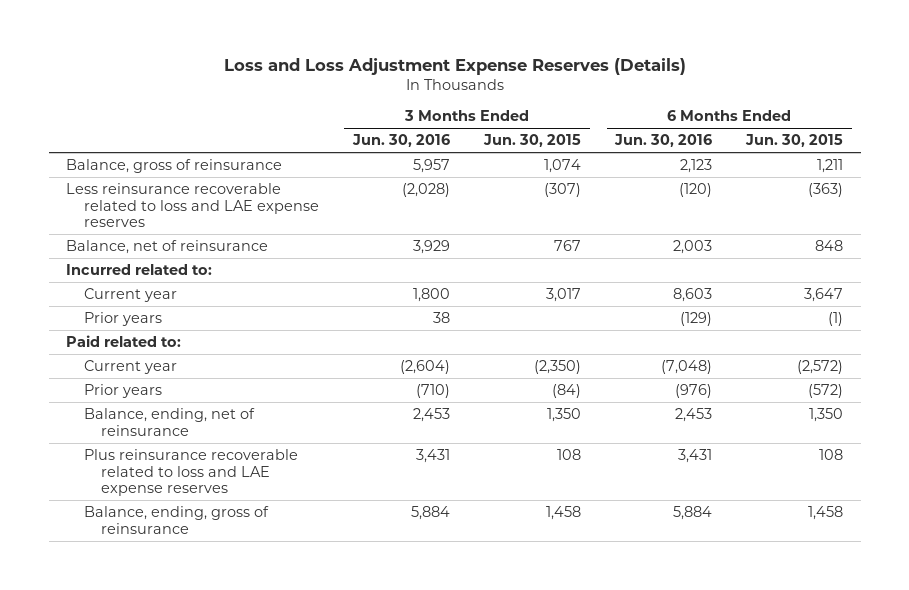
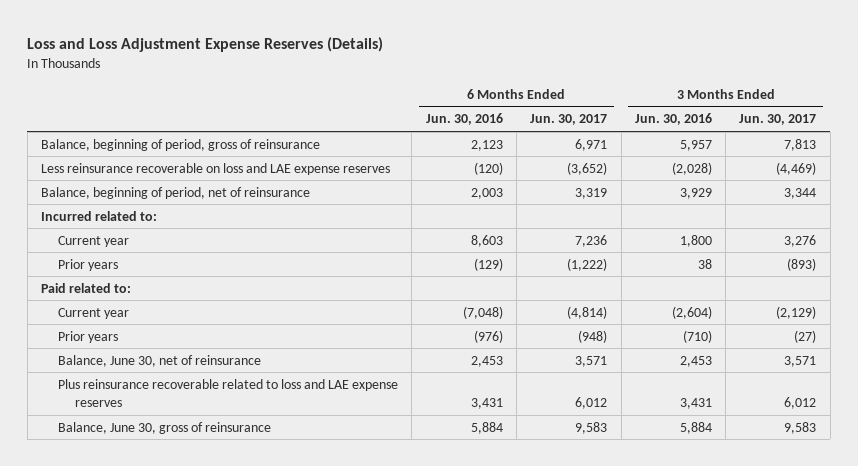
- | 3 Months Ended Jun. 30, 2016 | 3 Months Ended Jun. 30, 2015 | 6 Months Ended Jun. 30, 2016 | 6 Months Ended Jun. 30, 2015
+ | 6 Months Ended Jun. 30, 2016 | 6 Months Ended Jun. 30, 2017 | 3 Months Ended Jun. 30, 2016 | 3 Months Ended Jun. 30, 2017
- Balance, gross of reinsurance | 5,957 | 1,074 | 2,123 | 1,211
- Less reinsurance recoverable related to loss and LAE expense reserves | (2,028) | (307) | (120) | (363)
- Balance, net of reinsurance | 3,929 | 767 | 2,003 | 848
+ Balance, beginning of period, gross of reinsurance | 2,123 | 6,971 | 5,957 | 7,813
+ Less reinsurance recoverable on loss and LAE expense reserves | (120) | (3,652) | (2,028) | (4,469)
+ Balance, beginning of period, net of reinsurance | 2,003 | 3,319 | 3,929 | 3,344
- Balance, ending, net of reinsurance | 2,453 | 1,350 | 2,453 | 1,350
+ Balance, June 30, net of reinsurance | 2,453 | 3,571 | 2,453 | 3,571
- Balance, ending, gross of reinsurance | 5,884 | 1,458 | 5,884 | 1,458
+ Balance, June 30, gross of reinsurance | 5,884 | 9,583 | 5,884 | 9,583

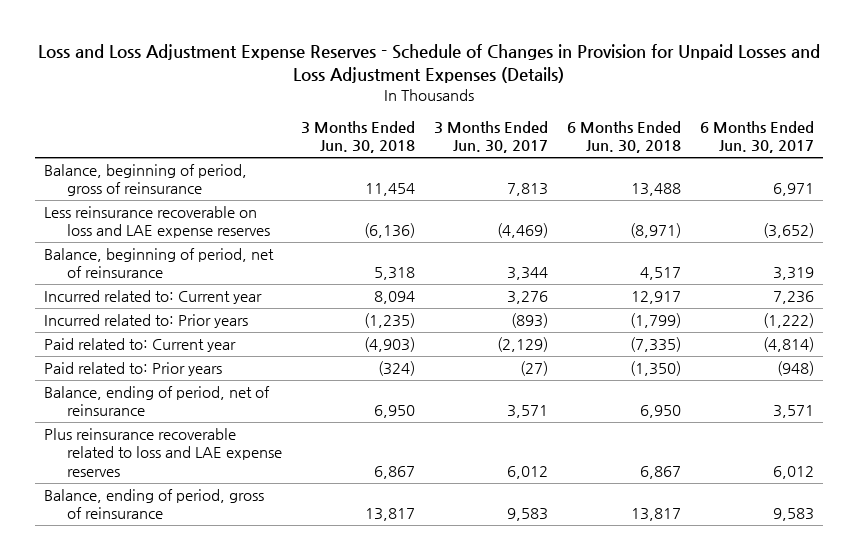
- Loss and Loss Adjustment Expense Reserves (Details)
+ Loss and Loss Adjustment Expense Reserves - Schedule of Changes in Provision for Unpaid Losses and Loss Adjustment Expenses (Details)
- | 6 Months Ended Jun. 30, 2016 | 6 Months Ended Jun. 30, 2017 | 3 Months Ended Jun. 30, 2016 | 3 Months Ended Jun. 30, 2017
+ | 3 Months Ended Jun. 30, 2018 | 3 Months Ended Jun. 30, 2017 | 6 Months Ended Jun. 30, 2018 | 6 Months Ended Jun. 30, 2017
- Incurred related to:
- Current year | 8,603 | 7,236 | 1,800 | 3,276
- Prior years | (129) | (1,222) | 38 | (893)
- Paid related to:
- Current year | (7,048) | (4,814) | (2,604) | (2,129)
- Prior years | (976) | (948) | (710) | (27)
- Balance, June 30, net of reinsurance | 2,453 | 3,571 | 2,453 | 3,571
+ Incurred related to: Current year | 8,094 | 3,276 | 12,917 | 7,236
+ Incurred related to: Prior years | (1,235) | (893) | (1,799) | (1,222)
+ Paid related to: Current year | (4,903) | (2,129) | (7,335) | (4,814)
+ Paid related to: Prior years | (324) | (27) | (1,350) | (948)
+ Balance, ending of period, net of reinsurance | 6,950 | 3,571 | 6,950 | 3,571
- Balance, June 30, gross of reinsurance | 5,884 | 9,583 | 5,884 | 9,583
+ Balance, ending of period, gross of reinsurance | 13,817 | 9,583 | 13,817 | 9,583

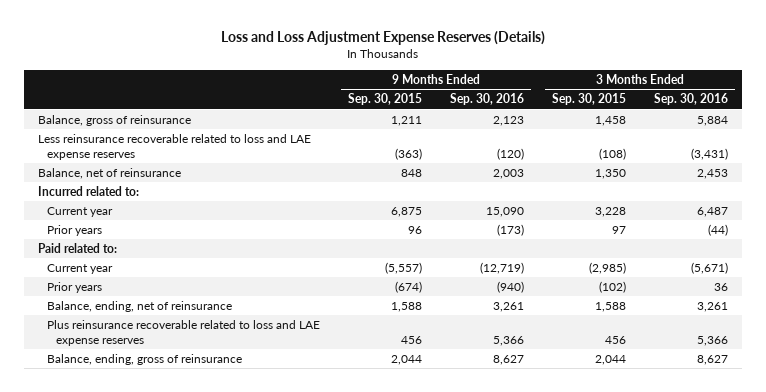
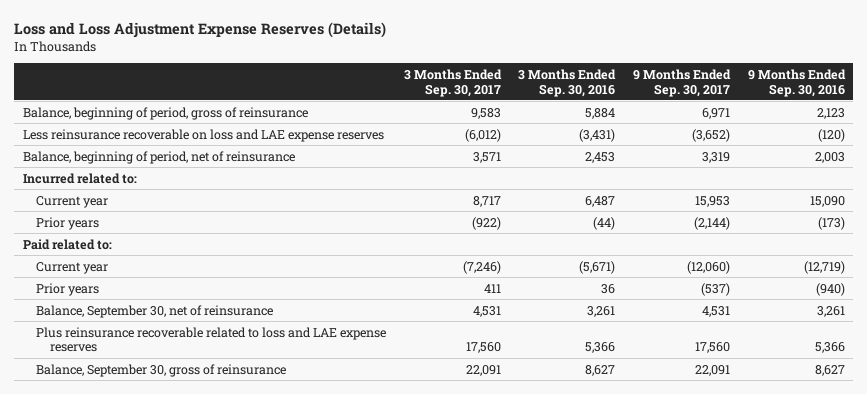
- | 9 Months Ended Sep. 30, 2015 | 9 Months Ended Sep. 30, 2016 | 3 Months Ended Sep. 30, 2015 | 3 Months Ended Sep. 30, 2016
+ | 3 Months Ended Sep. 30, 2017 | 3 Months Ended Sep. 30, 2016 | 9 Months Ended Sep. 30, 2017 | 9 Months Ended Sep. 30, 2016
- Balance, gross of reinsurance | 1,211 | 2,123 | 1,458 | 5,884
- Less reinsurance recoverable related to loss and LAE expense reserves | (363) | (120) | (108) | (3,431)
- Balance, net of reinsurance | 848 | 2,003 | 1,350 | 2,453
+ Balance, beginning of period, gross of reinsurance | 9,583 | 5,884 | 6,971 | 2,123
+ Less reinsurance recoverable on loss and LAE expense reserves | (6,012) | (3,431) | (3,652) | (120)
+ Balance, beginning of period, net of reinsurance | 3,571 | 2,453 | 3,319 | 2,003
- Balance, ending, net of reinsurance | 1,588 | 3,261 | 1,588 | 3,261
+ Balance, September 30, net of reinsurance | 4,531 | 3,261 | 4,531 | 3,261
- Balance, ending, gross of reinsurance | 2,044 | 8,627 | 2,044 | 8,627
+ Balance, September 30, gross of reinsurance | 22,091 | 8,627 | 22,091 | 8,627

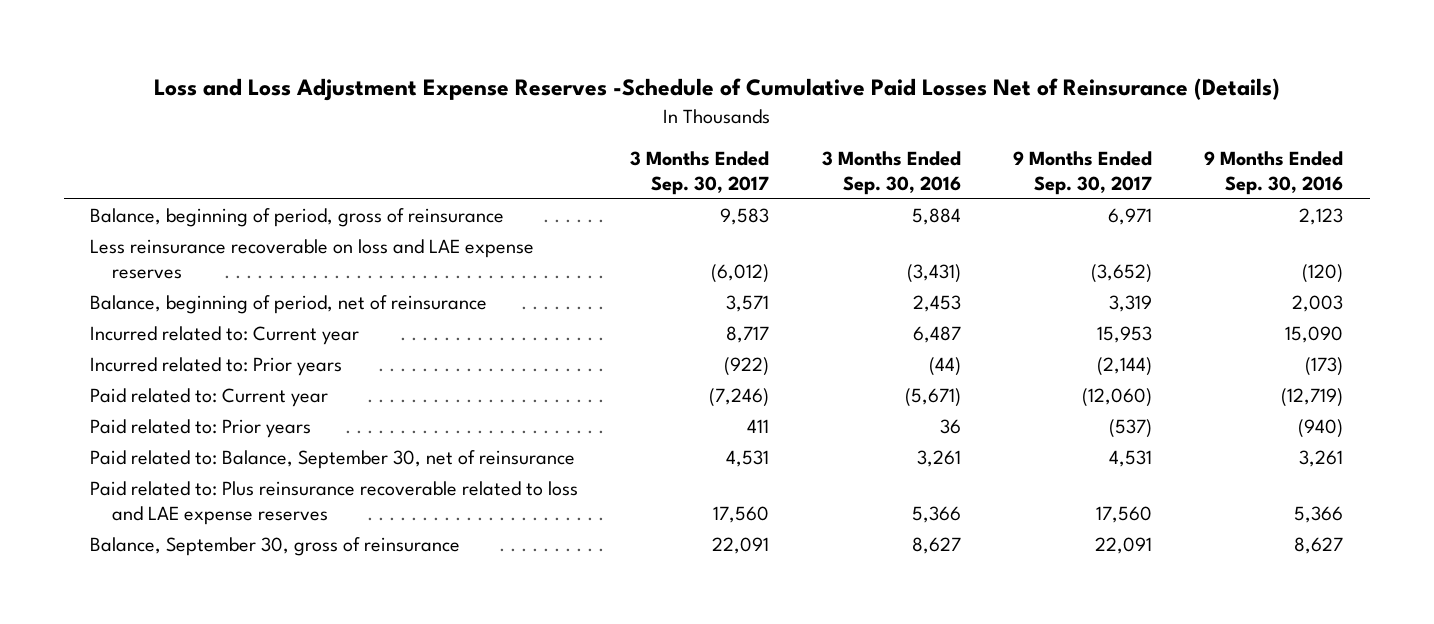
- Loss and Loss Adjustment Expense Reserves (Details)
+ Loss and Loss Adjustment Expense Reserves -Schedule of Cumulative Paid Losses Net of Reinsurance (Details)
- Incurred related to:
- Current year | 8,717 | 6,487 | 15,953 | 15,090
- Prior years | (922) | (44) | (2,144) | (173)
- Paid related to:
- Current year | (7,246) | (5,671) | (12,060) | (12,719)
- Prior years | 411 | 36 | (537) | (940)
- Balance, September 30, net of reinsurance | 4,531 | 3,261 | 4,531 | 3,261
- Plus reinsurance recoverable related to loss and LAE expense reserves | 17,560 | 5,366 | 17,560 | 5,366
+ Incurred related to: Current year | 8,717 | 6,487 | 15,953 | 15,090
+ Incurred related to: Prior years | (922) | (44) | (2,144) | (173)
+ Paid related to: Current year | (7,246) | (5,671) | (12,060) | (12,719)
+ Paid related to: Prior years | 411 | 36 | (537) | (940)
+ Paid related to: Balance, September 30, net of reinsurance | 4,531 | 3,261 | 4,531 | 3,261
+ Paid related to: Plus reinsurance recoverable related to loss and LAE expense reserves | 17,560 | 5,366 | 17,560 | 5,366

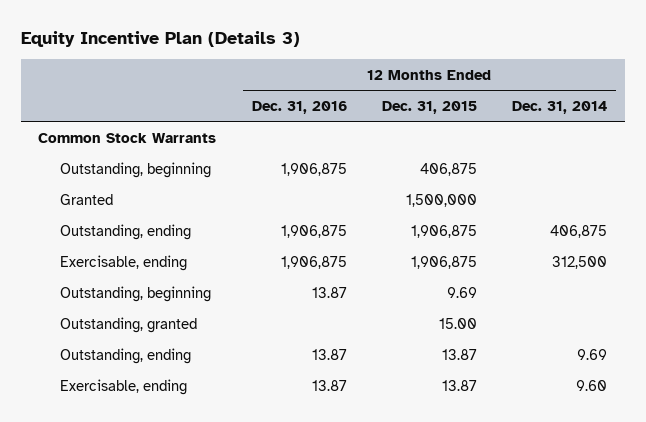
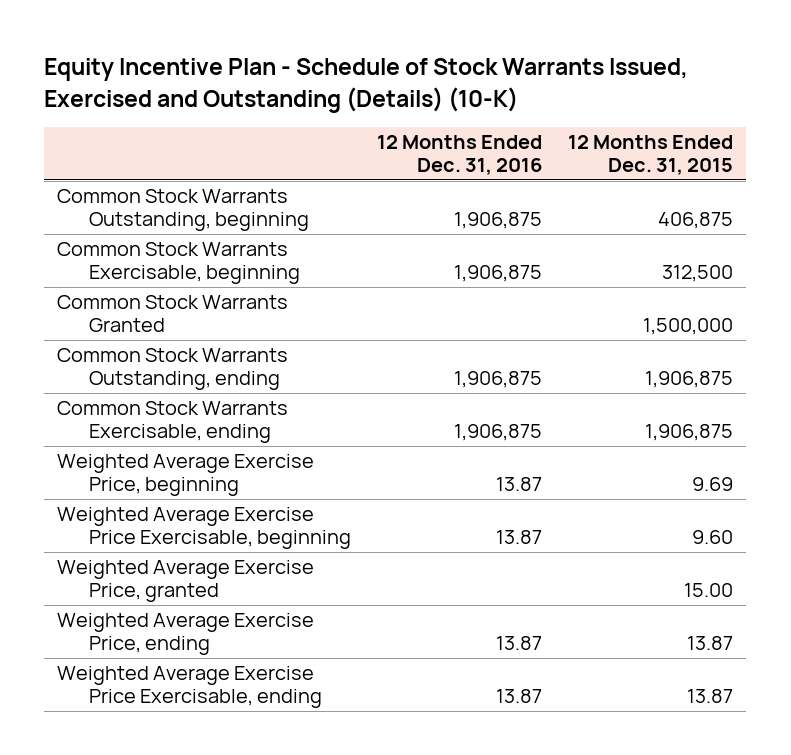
- Equity Incentive Plan (Details 3)
+ Equity Incentive Plan - Schedule of Stock Warrants Issued, Exercised and Outstanding (Details) (10-K)
- | 12 Months Ended Dec. 31, 2016 | 12 Months Ended Dec. 31, 2015 | 12 Months Ended Dec. 31, 2014
+ | 12 Months Ended Dec. 31, 2016 | 12 Months Ended Dec. 31, 2015
- Common Stock Warrants
- Outstanding, beginning | 1,906,875 | 406,875 |
- Granted | | 1,500,000 |
- Outstanding, ending | 1,906,875 | 1,906,875 | 406,875
- Exercisable, ending | 1,906,875 | 1,906,875 | 312,500
- Outstanding, beginning | 13.87 | 9.69 |
- Outstanding, granted | | 15.00 |
- Outstanding, ending | 13.87 | 13.87 | 9.69
- Exercisable, ending | 13.87 | 13.87 | 9.60
+ Common Stock Warrants Outstanding, beginning | 1,906,875 | 406,875
+ Common Stock Warrants Exercisable, beginning | 1,906,875 | 312,500
+ Common Stock Warrants Granted | | 1,500,000
+ Common Stock Warrants Outstanding, ending | 1,906,875 | 1,906,875
+ Common Stock Warrants Exercisable, ending | 1,906,875 | 1,906,875
+ Weighted Average Exercise Price, beginning | 13.87 | 9.69
+ Weighted Average Exercise Price Exercisable, beginning | 13.87 | 9.60
+ Weighted Average Exercise Price, granted | | 15.00
+ Weighted Average Exercise Price, ending | 13.87 | 13.87
+ Weighted Average Exercise Price Exercisable, ending | 13.87 | 13.87

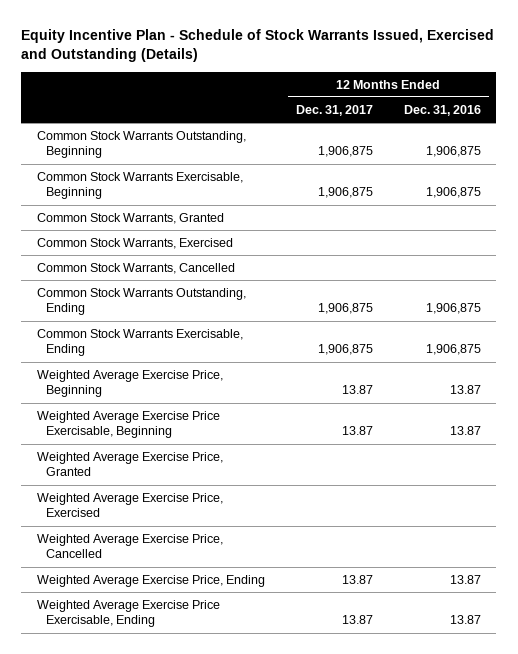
- Equity Incentive Plan - Schedule of Stock Warrants Issued, Exercised and Outstanding (Details) (10-K)
+ Equity Incentive Plan - Schedule of Stock Warrants Issued, Exercised and Outstanding (Details)
- | 12 Months Ended Dec. 31, 2016 | 12 Months Ended Dec. 31, 2015
+ | 12 Months Ended Dec. 31, 2017 | 12 Months Ended Dec. 31, 2016
- Common Stock Warrants Outstanding, beginning | 1,906,875 | 406,875
- Common Stock Warrants Exercisable, beginning | 1,906,875 | 312,500
- Common Stock Warrants Granted | | 1,500,000
- Common Stock Warrants Outstanding, ending | 1,906,875 | 1,906,875
- Common Stock Warrants Exercisable, ending | 1,906,875 | 1,906,875
- Weighted Average Exercise Price, beginning | 13.87 | 9.69
- Weighted Average Exercise Price Exercisable, beginning | 13.87 | 9.60
- Weighted Average Exercise Price, granted | | 15.00
- Weighted Average Exercise Price, ending | 13.87 | 13.87
- Weighted Average Exercise Price Exercisable, ending | 13.87 | 13.87
+ Common Stock Warrants Outstanding, Beginning | 1,906,875 | 1,906,875
+ Common Stock Warrants Exercisable, Beginning | 1,906,875 | 1,906,875
+ Common Stock Warrants, Granted
+ Common Stock Warrants, Exercised
+ Common Stock Warrants, Cancelled
+ Common Stock Warrants Outstanding, Ending | 1,906,875 | 1,906,875
+ Common Stock Warrants Exercisable, Ending | 1,906,875 | 1,906,875
+ Weighted Average Exercise Price, Beginning | 13.87 | 13.87
+ Weighted Average Exercise Price Exercisable, Beginning | 13.87 | 13.87
+ Weighted Average Exercise Price, Granted
+ Weighted Average Exercise Price, Exercised
+ Weighted Average Exercise Price, Cancelled
+ Weighted Average Exercise Price, Ending | 13.87 | 13.87
+ Weighted Average Exercise Price Exercisable, Ending | 13.87 | 13.87

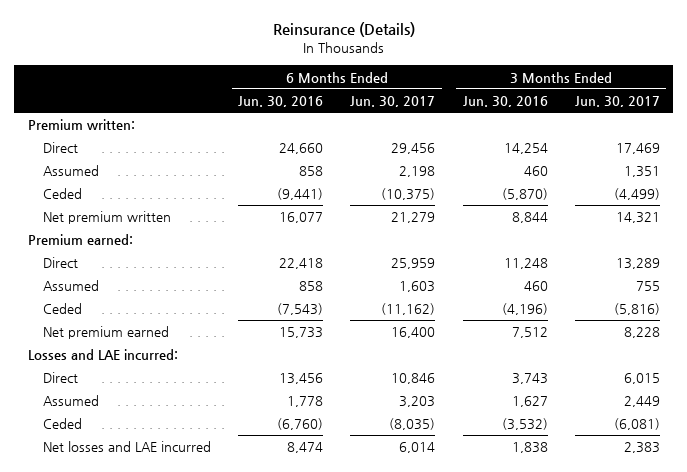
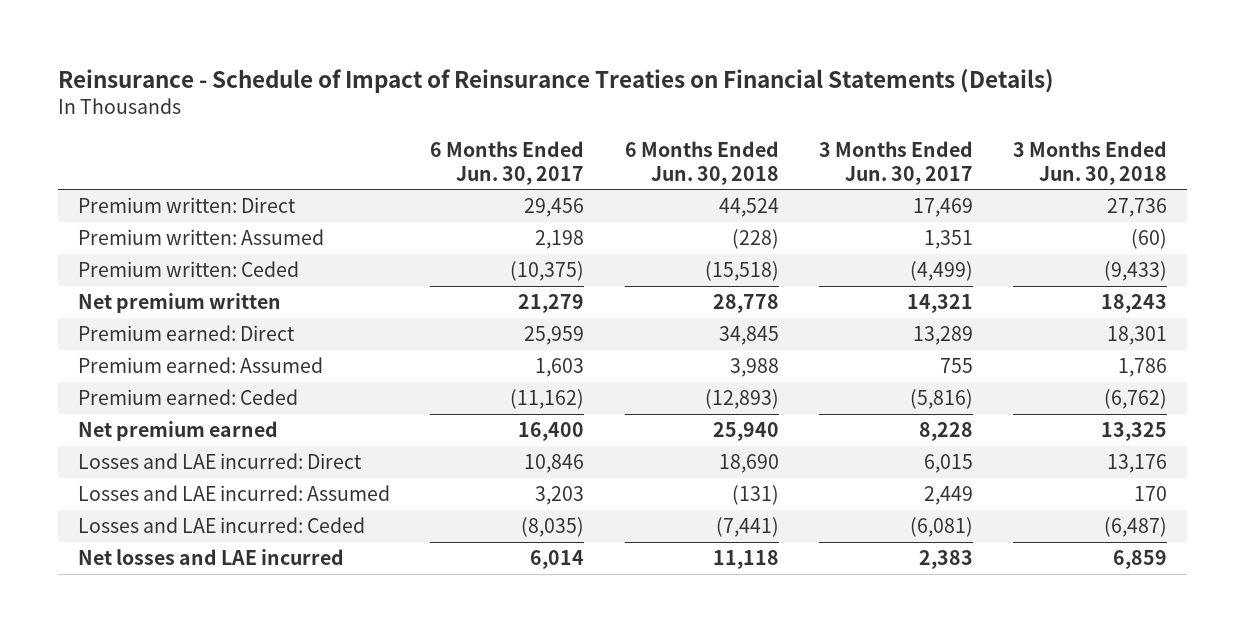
- Reinsurance (Details)
+ Reinsurance - Schedule of Impact of Reinsurance Treaties on Financial Statements (Details)
- | 6 Months Ended Jun. 30, 2016 | 6 Months Ended Jun. 30, 2017 | 3 Months Ended Jun. 30, 2016 | 3 Months Ended Jun. 30, 2017
+ | 6 Months Ended Jun. 30, 2017 | 6 Months Ended Jun. 30, 2018 | 3 Months Ended Jun. 30, 2017 | 3 Months Ended Jun. 30, 2018
- Premium written:
- Direct | 24,660 | 29,456 | 14,254 | 17,469
- Assumed | 858 | 2,198 | 460 | 1,351
- Ceded | (9,441) | (10,375) | (5,870) | (4,499)
+ Premium written: Direct | 29,456 | 44,524 | 17,469 | 27,736
+ Premium written: Assumed | 2,198 | (228) | 1,351 | (60)
+ Premium written: Ceded | (10,375) | (15,518) | (4,499) | (9,433)
- Premium earned:
- Direct | 22,418 | 25,959 | 11,248 | 13,289
- Assumed | 858 | 1,603 | 460 | 755
- Ceded | (7,543) | (11,162) | (4,196) | (5,816)
+ Premium earned: Direct | 25,959 | 34,845 | 13,289 | 18,301
+ Premium earned: Assumed | 1,603 | 3,988 | 755 | 1,786
+ Premium earned: Ceded | (11,162) | (12,893) | (5,816) | (6,762)
- Losses and LAE incurred:
- Direct | 13,456 | 10,846 | 3,743 | 6,015
- Assumed | 1,778 | 3,203 | 1,627 | 2,449
- Ceded | (6,760) | (8,035) | (3,532) | (6,081)
+ Losses and LAE incurred: Direct | 10,846 | 18,690 | 6,015 | 13,176
+ Losses and LAE incurred: Assumed | 3,203 | (131) | 2,449 | 170
+ Losses and LAE incurred: Ceded | (8,035) | (7,441) | (6,081) | (6,487)

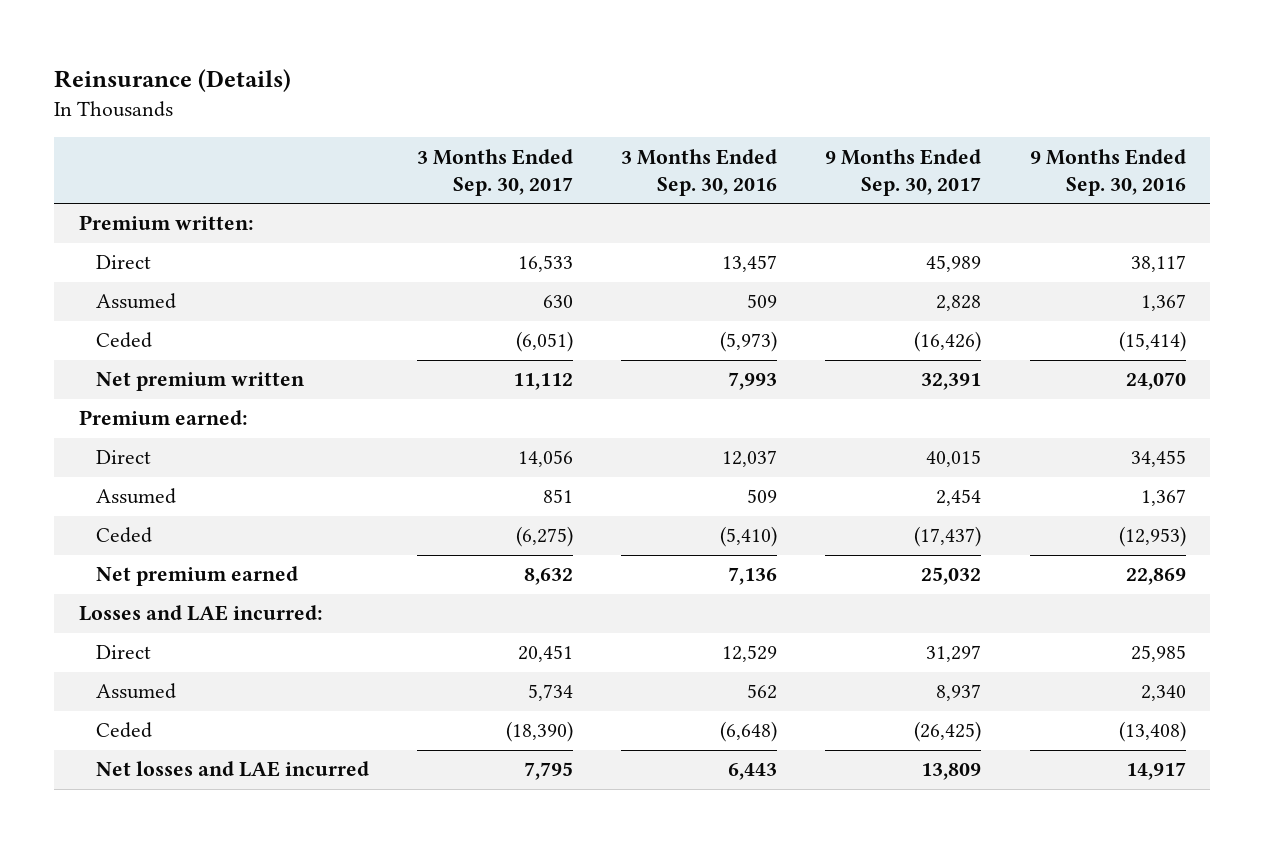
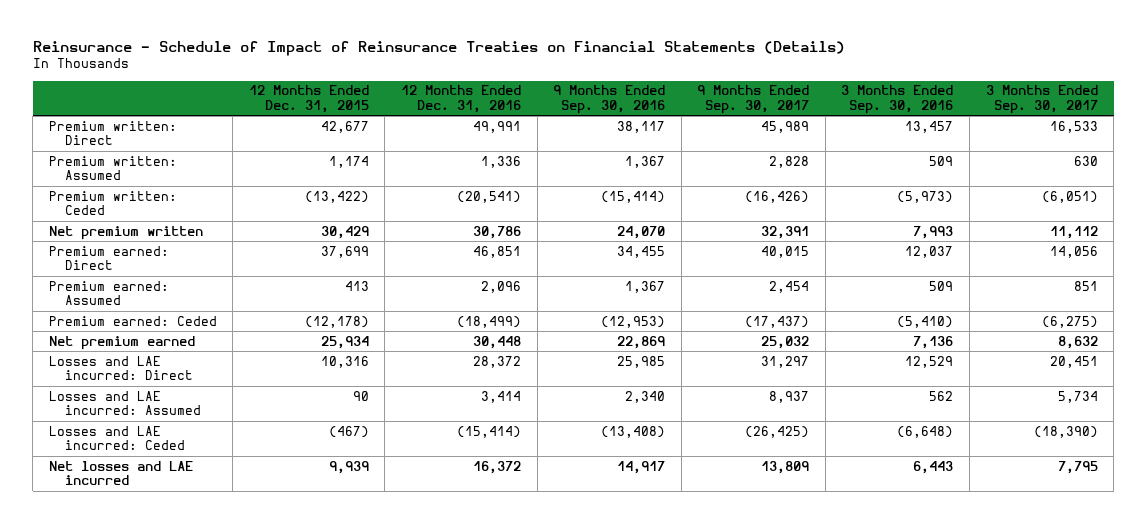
- Reinsurance (Details)
+ Reinsurance - Schedule of Impact of Reinsurance Treaties on Financial Statements (Details)
- | 3 Months Ended Sep. 30, 2017 | 3 Months Ended Sep. 30, 2016 | 9 Months Ended Sep. 30, 2017 | 9 Months Ended Sep. 30, 2016
+ | 12 Months Ended Dec. 31, 2015 | 12 Months Ended Dec. 31, 2016 | 9 Months Ended Sep. 30, 2016 | 9 Months Ended Sep. 30, 2017 | 3 Months Ended Sep. 30, 2016 | 3 Months Ended Sep. 30, 2017
- Premium written:
- Direct | 16,533 | 13,457 | 45,989 | 38,117
- Assumed | 630 | 509 | 2,828 | 1,367
- Ceded | (6,051) | (5,973) | (16,426) | (15,414)
+ Premium written: Direct | 42,677 | 49,991 | 38,117 | 45,989 | 13,457 | 16,533
+ Premium written: Assumed | 1,174 | 1,336 | 1,367 | 2,828 | 509 | 630
+ Premium written: Ceded | (13,422) | (20,541) | (15,414) | (16,426) | (5,973) | (6,051)
- Premium earned:
- Direct | 14,056 | 12,037 | 40,015 | 34,455
- Assumed | 851 | 509 | 2,454 | 1,367
- Ceded | (6,275) | (5,410) | (17,437) | (12,953)
+ Premium earned: Direct | 37,699 | 46,851 | 34,455 | 40,015 | 12,037 | 14,056
+ Premium earned: Assumed | 413 | 2,096 | 1,367 | 2,454 | 509 | 851
+ Premium earned: Ceded | (12,178) | (18,499) | (12,953) | (17,437) | (5,410) | (6,275)
- Losses and LAE incurred:
- Direct | 20,451 | 12,529 | 31,297 | 25,985
- Assumed | 5,734 | 562 | 8,937 | 2,340
- Ceded | (18,390) | (6,648) | (26,425) | (13,408)
+ Losses and LAE incurred: Direct | 10,316 | 28,372 | 25,985 | 31,297 | 12,529 | 20,451
+ Losses and LAE incurred: Assumed | 90 | 3,414 | 2,340 | 8,937 | 562 | 5,734
+ Losses and LAE incurred: Ceded | (467) | (15,414) | (13,408) | (26,425) | (6,648) | (18,390)

